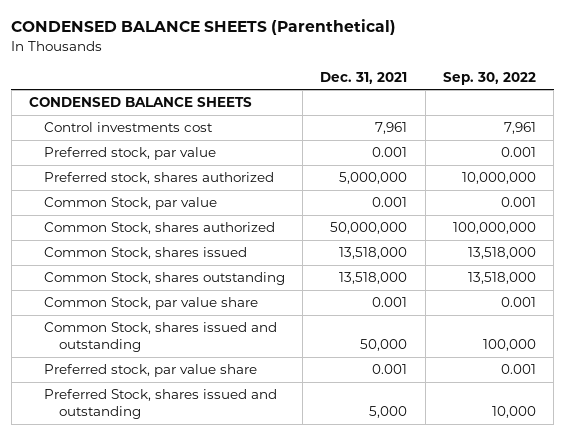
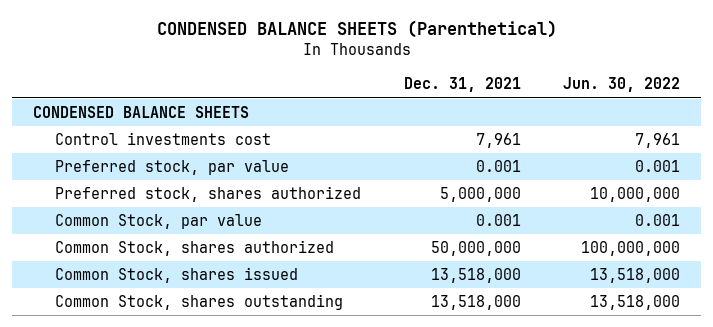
- | Dec. 31, 2021 | Sep. 30, 2022
+ | Dec. 31, 2021 | Jun. 30, 2022
- Common Stock, par value share | 0.001 | 0.001
- Common Stock, shares issued and outstanding | 50,000 | 100,000
- Preferred stock, par value share | 0.001 | 0.001
- Preferred Stock, shares issued and outstanding | 5,000 | 10,000

